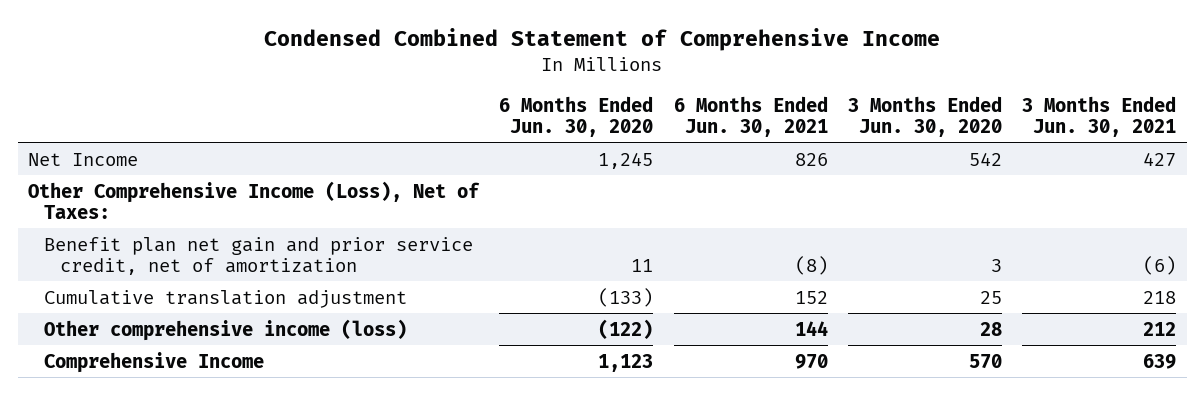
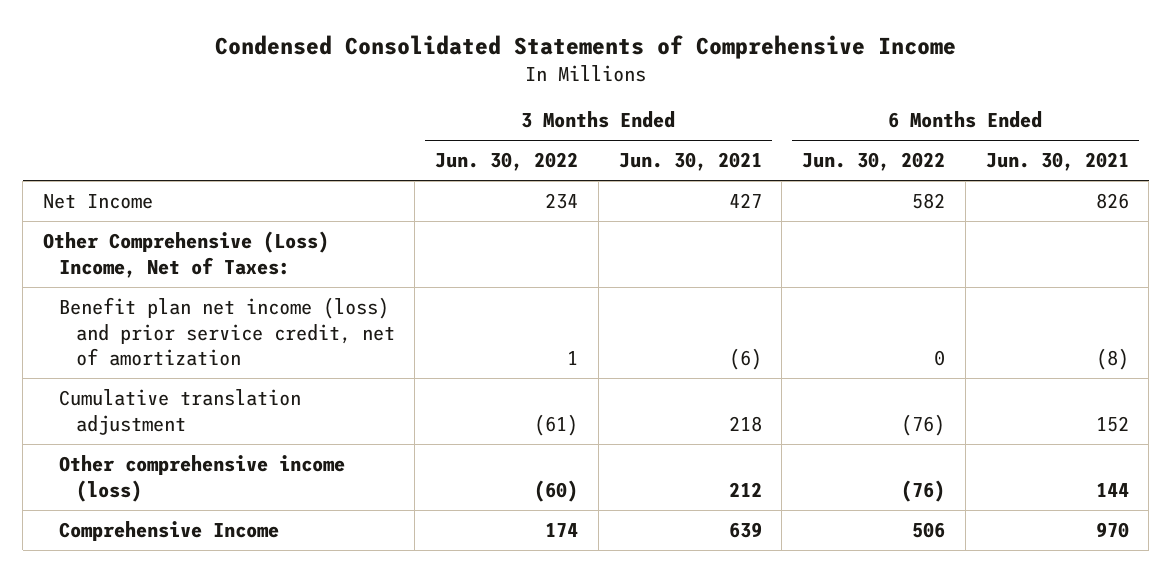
- Condensed Combined Statement of Comprehensive Income
+ Condensed Consolidated Statements of Comprehensive Income
- | 6 Months Ended Jun. 30, 2020 | 6 Months Ended Jun. 30, 2021 | 3 Months Ended Jun. 30, 2020 | 3 Months Ended Jun. 30, 2021
+ | 3 Months Ended Jun. 30, 2022 | 3 Months Ended Jun. 30, 2021 | 6 Months Ended Jun. 30, 2022 | 6 Months Ended Jun. 30, 2021
- Other Comprehensive Income (Loss), Net of Taxes:
- Benefit plan net gain and prior service credit, net of amortization | 11 | (8) | 3 | (6)
+ Other Comprehensive (Loss) Income, Net of Taxes:
+ Benefit plan net income (loss) and prior service credit, net of amortization | 1 | (6) | 0 | (8)

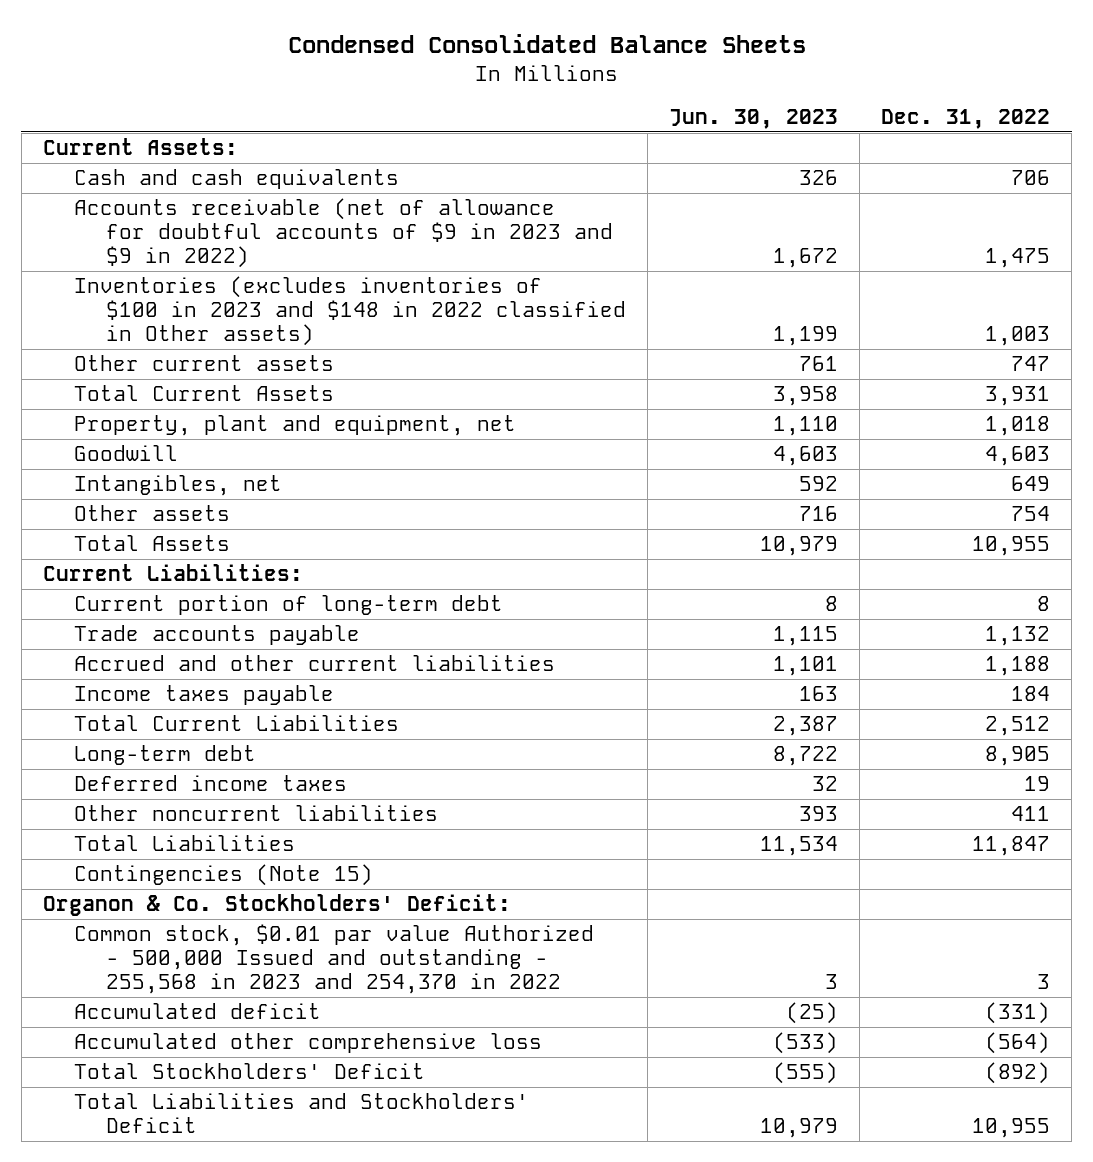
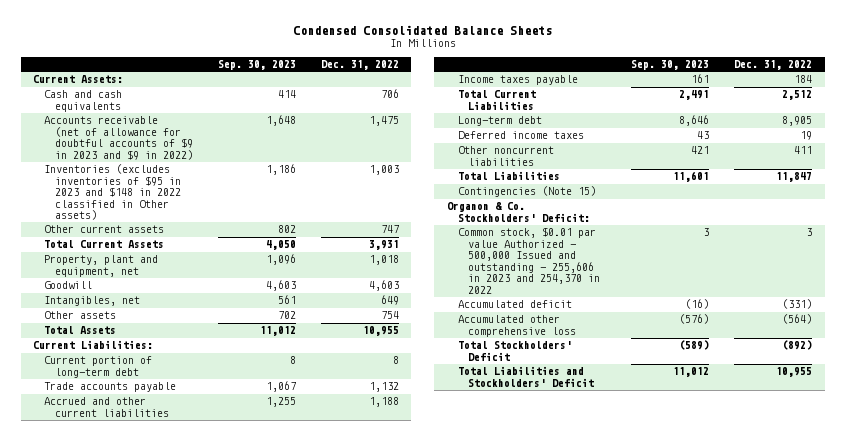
- | Jun. 30, 2023 | Dec. 31, 2022
+ | Sep. 30, 2023 | Dec. 31, 2022
- Inventories (excludes inventories of $100 in 2023 and $148 in 2022 classified in Other assets) | 1,199 | 1,003
+ Inventories (excludes inventories of $95 in 2023 and $148 in 2022 classified in Other assets) | 1,186 | 1,003
- Common stock, $0.01 par value Authorized - 500,000 Issued and outstanding - 255,568 in 2023 and 254,370 in 2022 | 3 | 3
+ Common stock, $0.01 par value Authorized - 500,000 Issued and outstanding - 255,606 in 2023 and 254,370 in 2022 | 3 | 3

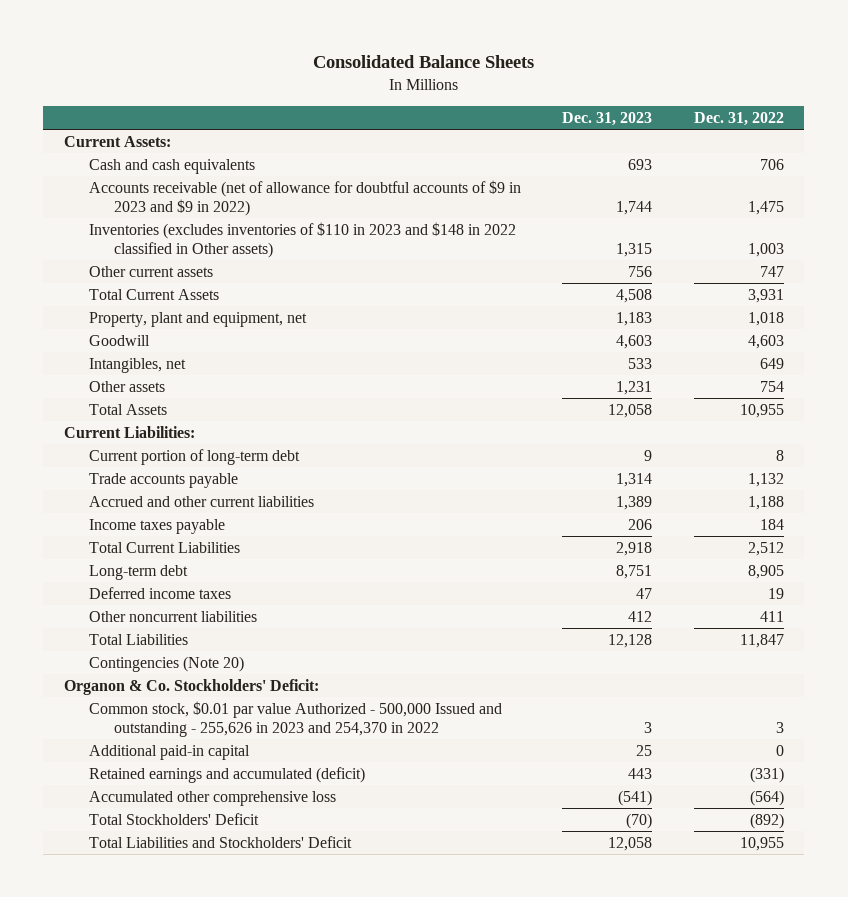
- Condensed Consolidated Balance Sheets
+ Consolidated Balance Sheets
- | Sep. 30, 2023 | Dec. 31, 2022
+ | Dec. 31, 2023 | Dec. 31, 2022
- Inventories (excludes inventories of $95 in 2023 and $148 in 2022 classified in Other assets) | 1,186 | 1,003
+ Inventories (excludes inventories of $110 in 2023 and $148 in 2022 classified in Other assets) | 1,315 | 1,003
- Contingencies (Note 15)
+ Contingencies (Note 20)
- Common stock, $0.01 par value Authorized - 500,000 Issued and outstanding - 255,606 in 2023 and 254,370 in 2022 | 3 | 3
- Accumulated deficit | (16) | (331)
+ Common stock, $0.01 par value Authorized - 500,000 Issued and outstanding - 255,626 in 2023 and 254,370 in 2022 | 3 | 3
+ Additional paid-in capital | 25 | 0
+ Retained earnings and accumulated (deficit) | 443 | (331)

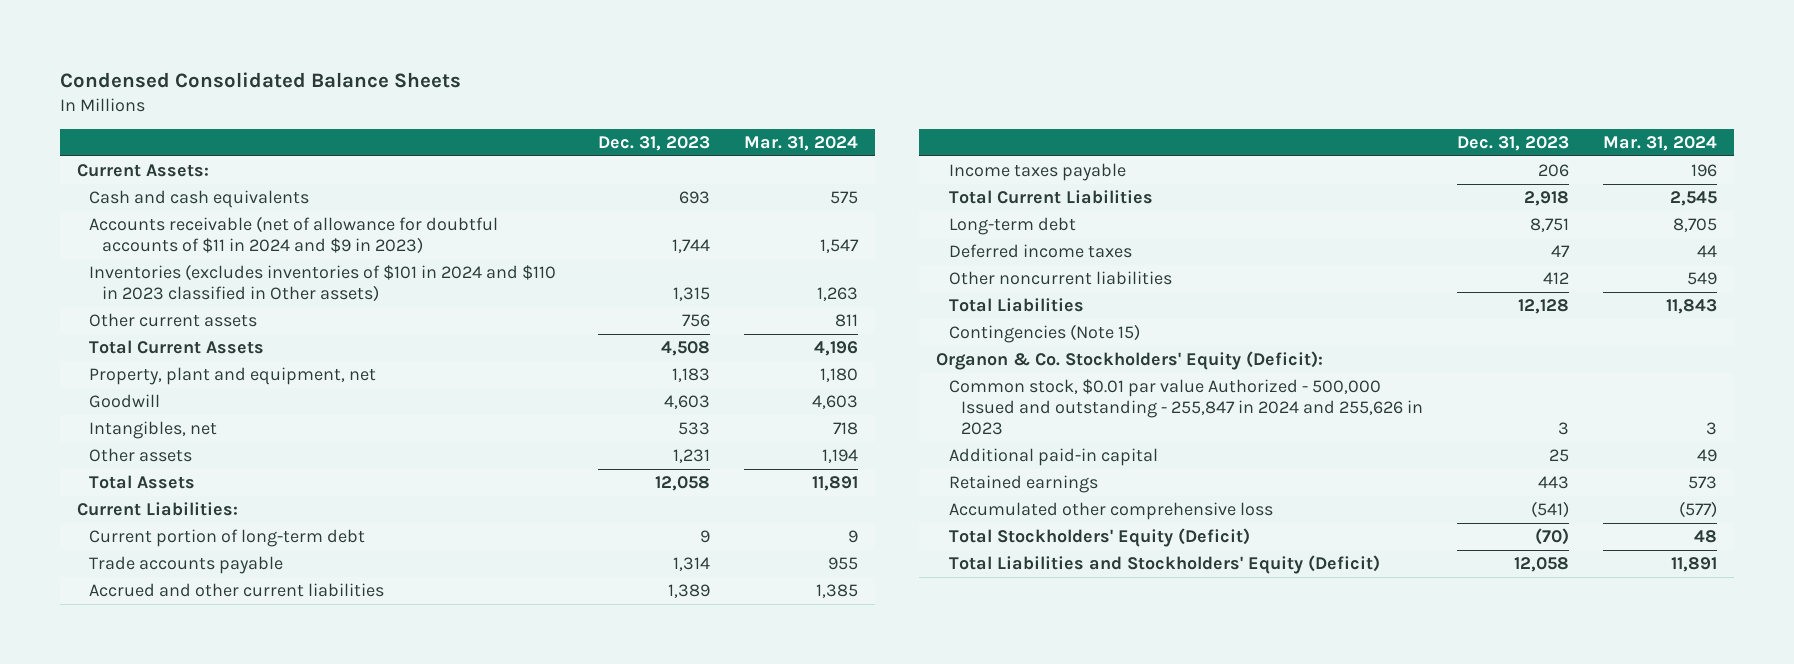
- Consolidated Balance Sheets
+ Condensed Consolidated Balance Sheets
- | Dec. 31, 2023 | Dec. 31, 2022
+ | Dec. 31, 2023 | Mar. 31, 2024
- Accounts receivable (net of allowance for doubtful accounts of $9 in 2023 and $9 in 2022) | 1,744 | 1,475
- Inventories (excludes inventories of $110 in 2023 and $148 in 2022 classified in Other assets) | 1,315 | 1,003
+ Accounts receivable (net of allowance for doubtful accounts of $11 in 2024 and $9 in 2023) | 1,744 | 1,547
+ Inventories (excludes inventories of $101 in 2024 and $110 in 2023 classified in Other assets) | 1,315 | 1,263
- Contingencies (Note 20)
- Organon & Co. Stockholders' Deficit:
- Common stock, $0.01 par value Authorized - 500,000 Issued and outstanding - 255,626 in 2023 and 254,370 in 2022 | 3 | 3
+ Contingencies (Note 15)
+ Organon & Co. Stockholders' Equity (Deficit):
+ Common stock, $0.01 par value Authorized - 500,000 Issued and outstanding - 255,847 in 2024 and 255,626 in 2023 | 3 | 3
- Retained earnings and accumulated (deficit) | 443 | (331)
+ Retained earnings | 443 | 573
- Total Stockholders' Deficit | (70) | (892)
- Total Liabilities and Stockholders' Deficit | 12,058 | 10,955
+ Total Stockholders' Equity (Deficit) | (70) | 48
+ Total Liabilities and Stockholders' Equity (Deficit) | 12,058 | 11,891

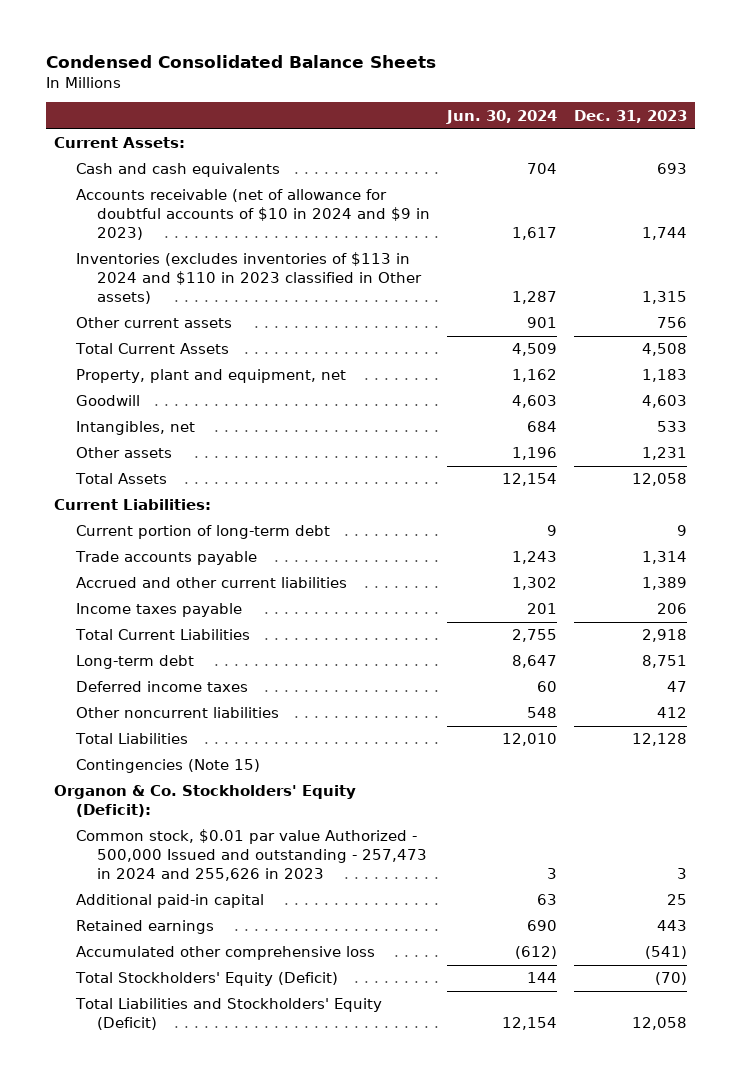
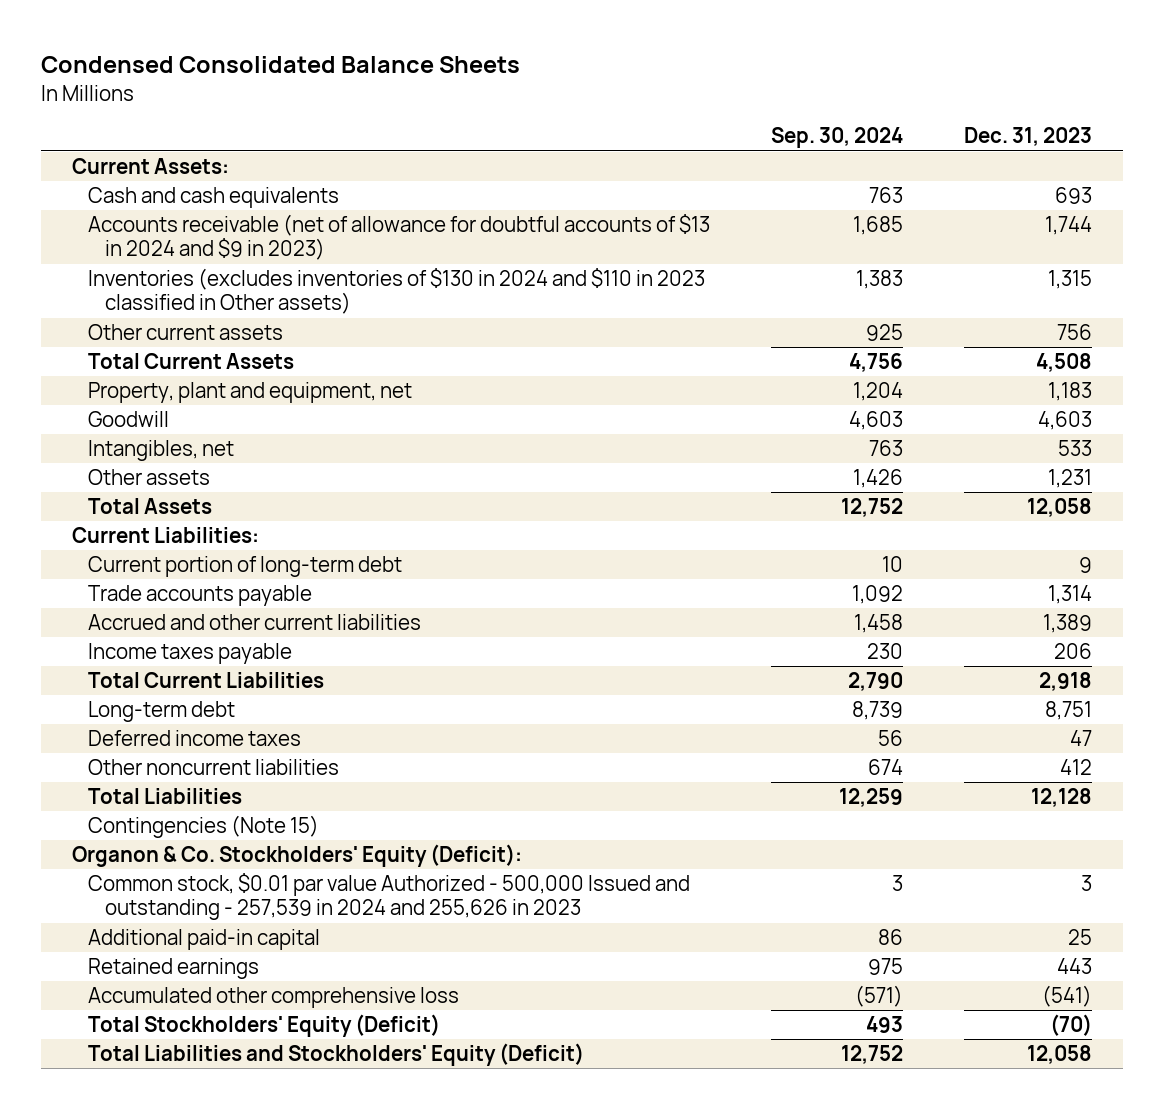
- | Jun. 30, 2024 | Dec. 31, 2023
+ | Sep. 30, 2024 | Dec. 31, 2023
- Accounts receivable (net of allowance for doubtful accounts of $10 in 2024 and $9 in 2023) | 1,617 | 1,744
- Inventories (excludes inventories of $113 in 2024 and $110 in 2023 classified in Other assets) | 1,287 | 1,315
+ Accounts receivable (net of allowance for doubtful accounts of $13 in 2024 and $9 in 2023) | 1,685 | 1,744
+ Inventories (excludes inventories of $130 in 2024 and $110 in 2023 classified in Other assets) | 1,383 | 1,315
- Common stock, $0.01 par value Authorized - 500,000 Issued and outstanding - 257,473 in 2024 and 255,626 in 2023 | 3 | 3
+ Common stock, $0.01 par value Authorized - 500,000 Issued and outstanding - 257,539 in 2024 and 255,626 in 2023 | 3 | 3

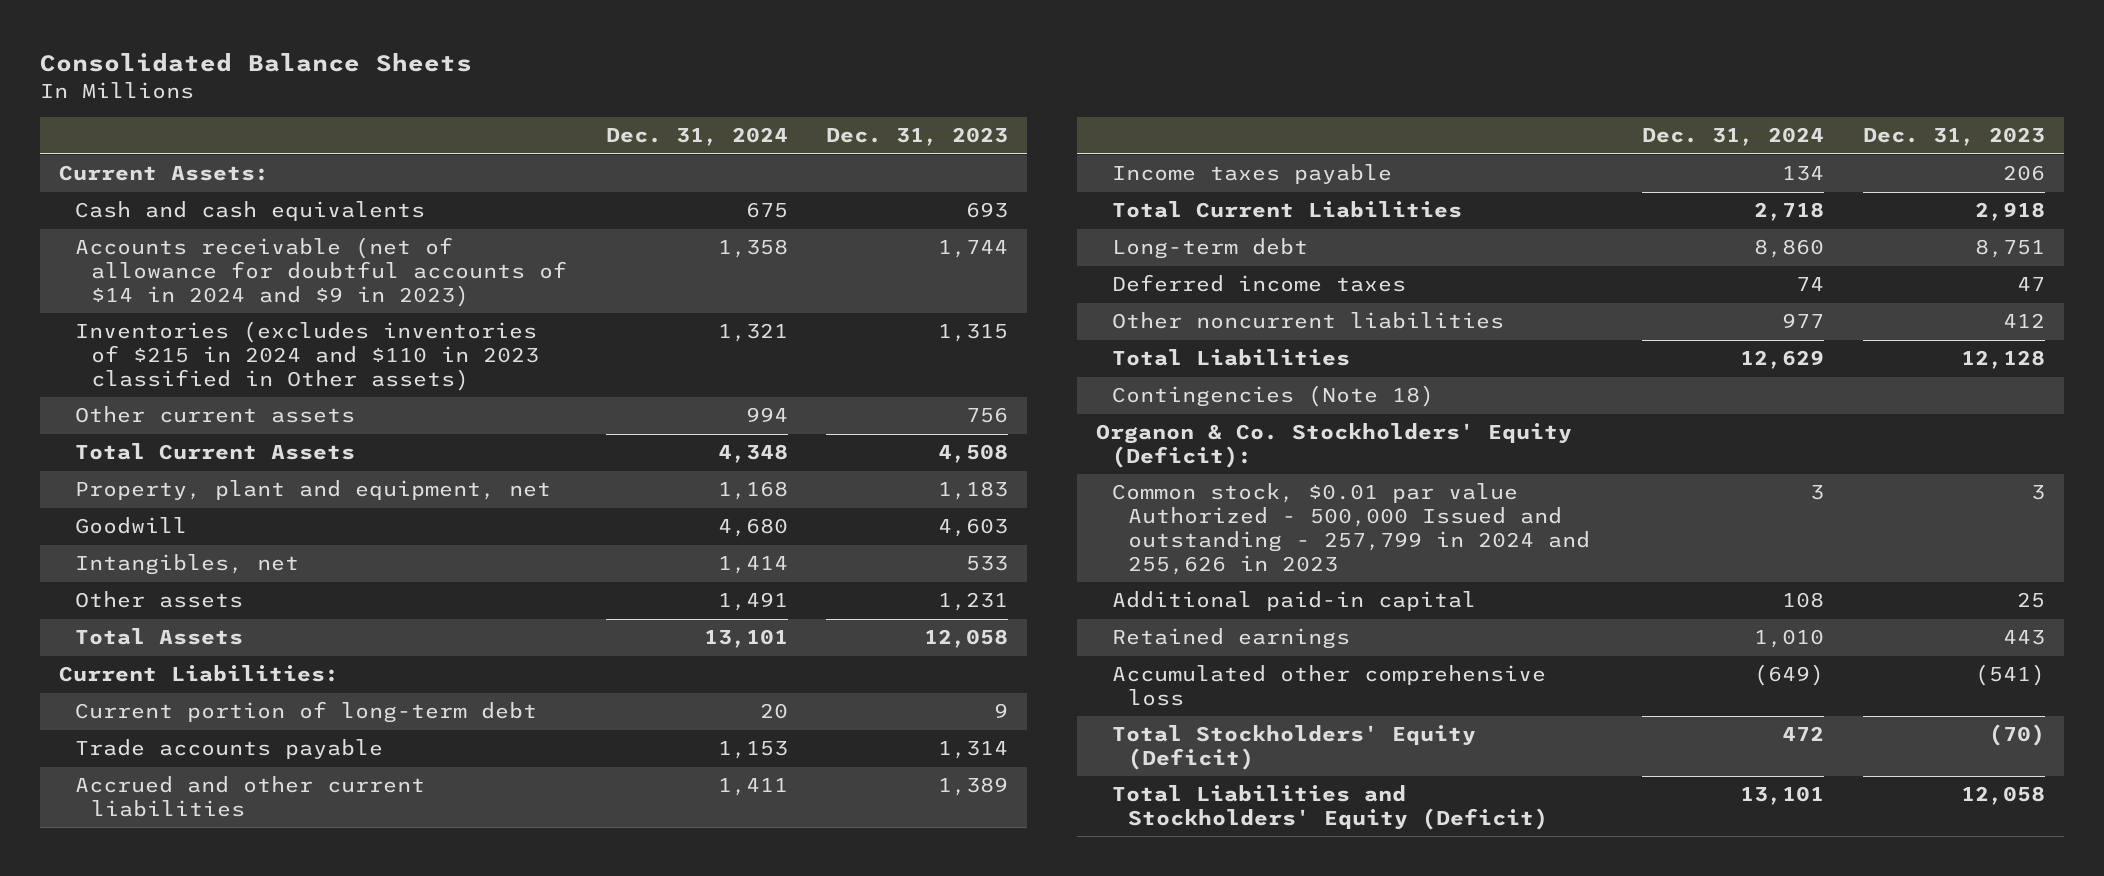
- Condensed Consolidated Balance Sheets
+ Consolidated Balance Sheets
- | Sep. 30, 2024 | Dec. 31, 2023
+ | Dec. 31, 2024 | Dec. 31, 2023
- Accounts receivable (net of allowance for doubtful accounts of $13 in 2024 and $9 in 2023) | 1,685 | 1,744
- Inventories (excludes inventories of $130 in 2024 and $110 in 2023 classified in Other assets) | 1,383 | 1,315
+ Accounts receivable (net of allowance for doubtful accounts of $14 in 2024 and $9 in 2023) | 1,358 | 1,744
+ Inventories (excludes inventories of $215 in 2024 and $110 in 2023 classified in Other assets) | 1,321 | 1,315
- Contingencies (Note 15)
+ Contingencies (Note 18)
- Common stock, $0.01 par value Authorized - 500,000 Issued and outstanding - 257,539 in 2024 and 255,626 in 2023 | 3 | 3
+ Common stock, $0.01 par value Authorized - 500,000 Issued and outstanding - 257,799 in 2024 and 255,626 in 2023 | 3 | 3

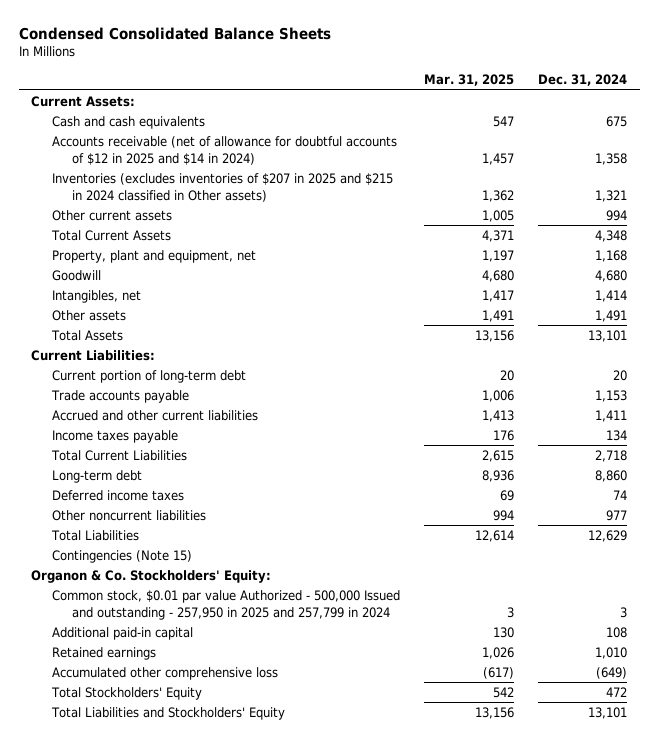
- Consolidated Balance Sheets
+ Condensed Consolidated Balance Sheets
- | Dec. 31, 2024 | Dec. 31, 2023
+ | Mar. 31, 2025 | Dec. 31, 2024
- Accounts receivable (net of allowance for doubtful accounts of $14 in 2024 and $9 in 2023) | 1,358 | 1,744
- Inventories (excludes inventories of $215 in 2024 and $110 in 2023 classified in Other assets) | 1,321 | 1,315
+ Accounts receivable (net of allowance for doubtful accounts of $12 in 2025 and $14 in 2024) | 1,457 | 1,358
+ Inventories (excludes inventories of $207 in 2025 and $215 in 2024 classified in Other assets) | 1,362 | 1,321
- Contingencies (Note 18)
- Organon & Co. Stockholders' Equity (Deficit):
- Common stock, $0.01 par value Authorized - 500,000 Issued and outstanding - 257,799 in 2024 and 255,626 in 2023 | 3 | 3
+ Contingencies (Note 15)
+ Organon & Co. Stockholders' Equity:
+ Common stock, $0.01 par value Authorized - 500,000 Issued and outstanding - 257,950 in 2025 and 257,799 in 2024 | 3 | 3
- Total Stockholders' Equity (Deficit) | 472 | (70)
- Total Liabilities and Stockholders' Equity (Deficit) | 13,101 | 12,058
+ Total Stockholders' Equity | 542 | 472
+ Total Liabilities and Stockholders' Equity | 13,156 | 13,101

